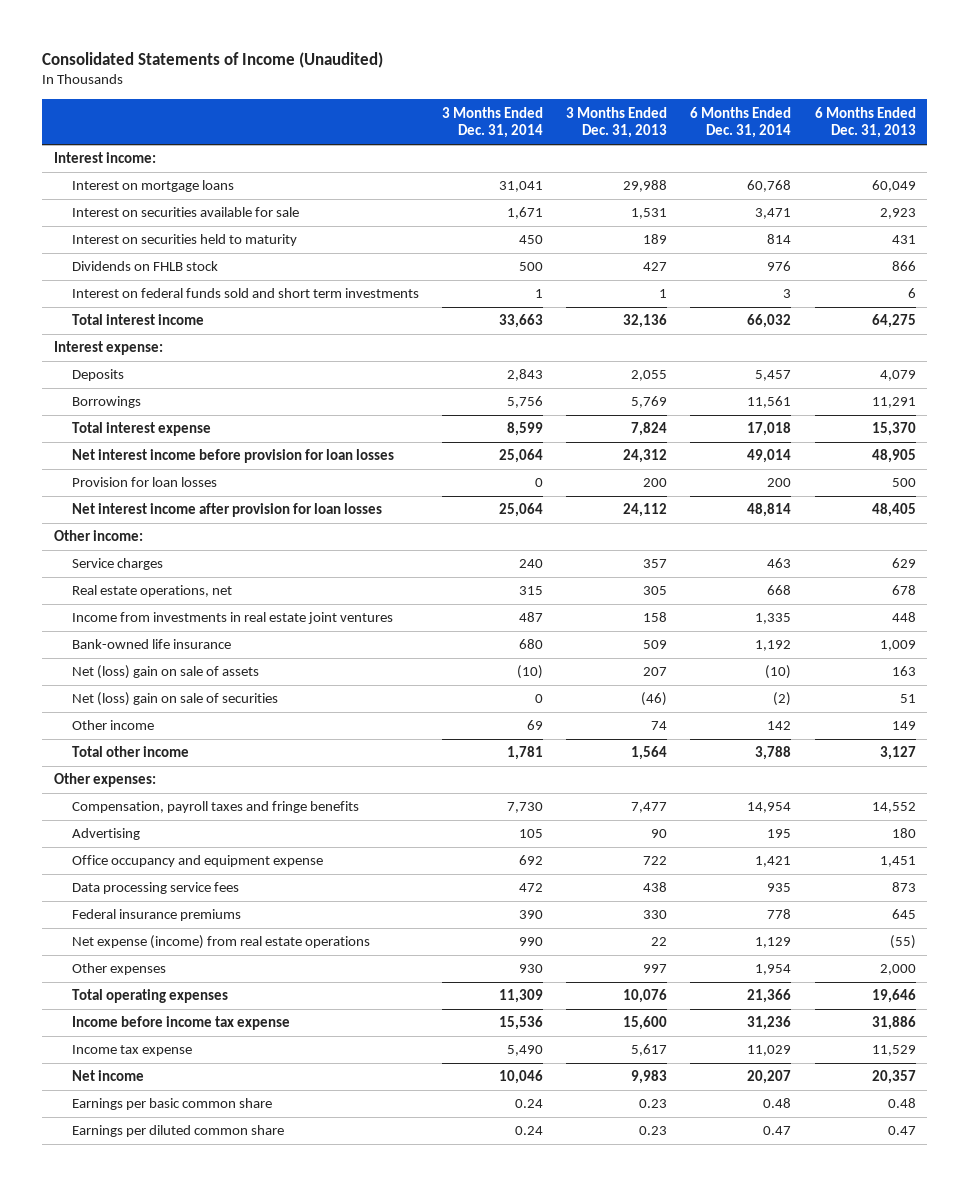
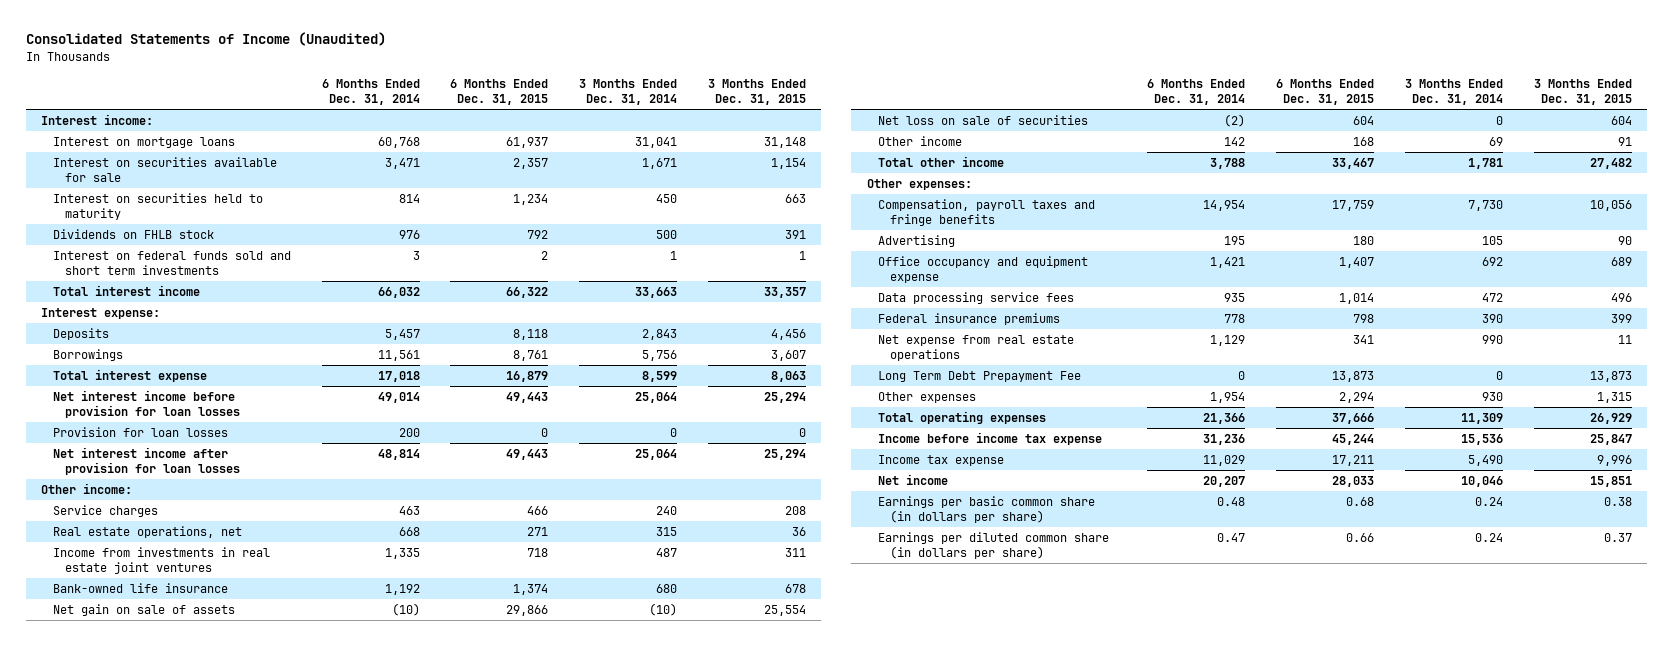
- | 3 Months Ended Dec. 31, 2014 | 3 Months Ended Dec. 31, 2013 | 6 Months Ended Dec. 31, 2014 | 6 Months Ended Dec. 31, 2013
+ | 6 Months Ended Dec. 31, 2014 | 6 Months Ended Dec. 31, 2015 | 3 Months Ended Dec. 31, 2014 | 3 Months Ended Dec. 31, 2015
- Net (loss) gain on sale of assets | (10) | 207 | (10) | 163
- Net (loss) gain on sale of securities | 0 | (46) | (2) | 51
+ Net gain on sale of assets | (10) | 29,866 | (10) | 25,554
+ Net loss on sale of securities | (2) | 604 | 0 | 604
- Net expense (income) from real estate operations | 990 | 22 | 1,129 | (55)
+ Net expense from real estate operations | 1,129 | 341 | 990 | 11
+ Long Term Debt Prepayment Fee | 0 | 13,873 | 0 | 13,873
- Earnings per basic common share | 0.24 | 0.23 | 0.48 | 0.48
- Earnings per diluted common share | 0.24 | 0.23 | 0.47 | 0.47
+ Earnings per basic common share (in dollars per share) | 0.48 | 0.68 | 0.24 | 0.38
+ Earnings per diluted common share (in dollars per share) | 0.47 | 0.66 | 0.24 | 0.37

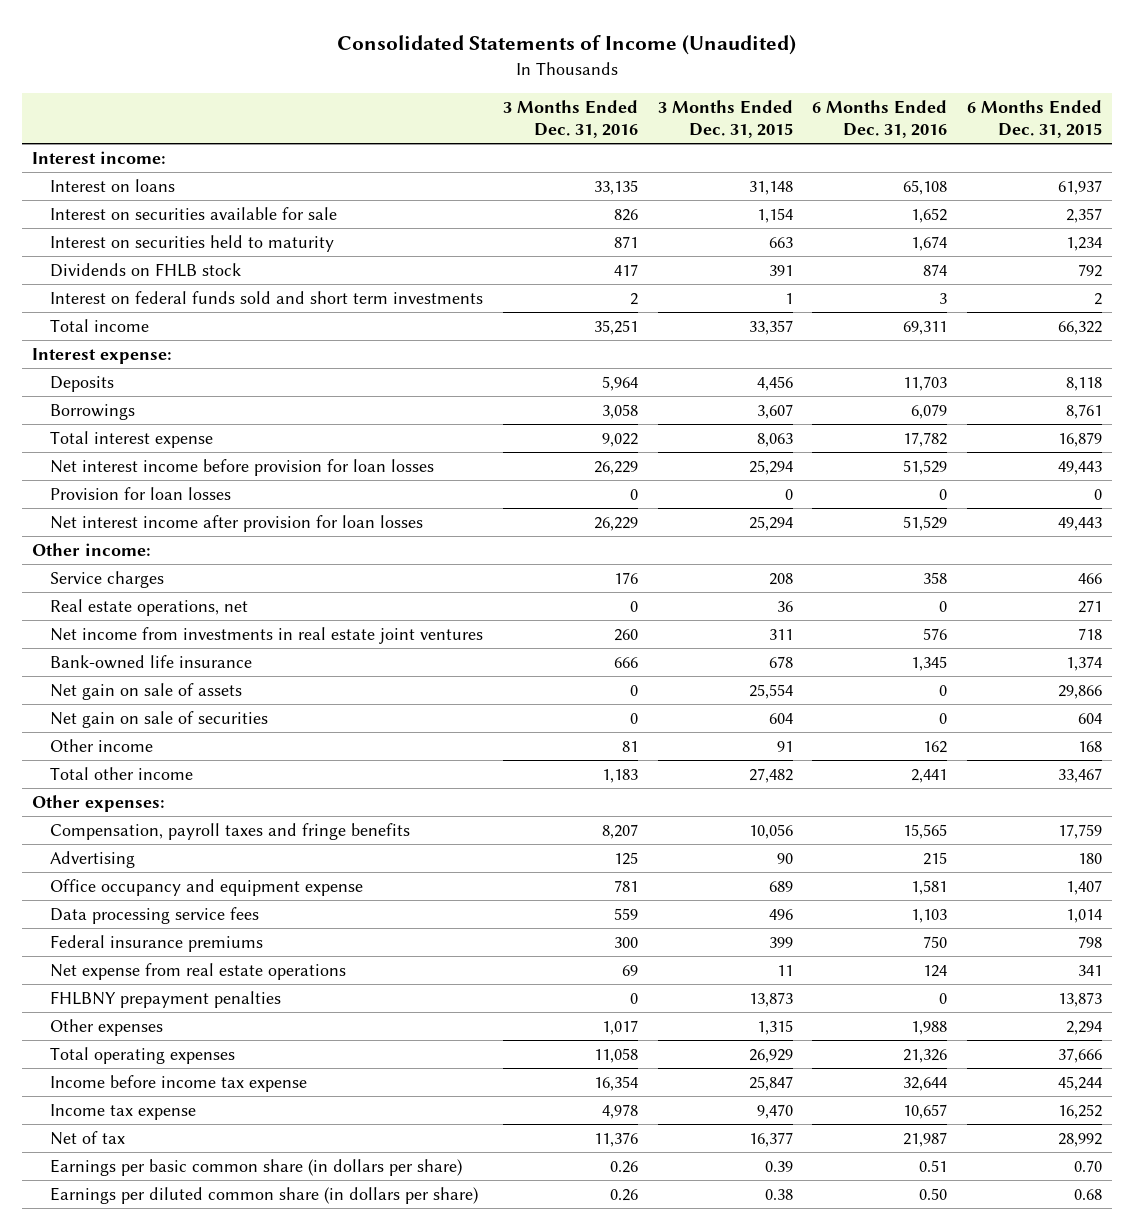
- | 6 Months Ended Dec. 31, 2014 | 6 Months Ended Dec. 31, 2015 | 3 Months Ended Dec. 31, 2014 | 3 Months Ended Dec. 31, 2015
+ | 3 Months Ended Dec. 31, 2016 | 3 Months Ended Dec. 31, 2015 | 6 Months Ended Dec. 31, 2016 | 6 Months Ended Dec. 31, 2015
- Interest on mortgage loans | 60,768 | 61,937 | 31,041 | 31,148
+ Interest on loans | 33,135 | 31,148 | 65,108 | 61,937
- Total interest income | 66,032 | 66,322 | 33,663 | 33,357
+ Total income | 35,251 | 33,357 | 69,311 | 66,322
- Income from investments in real estate joint ventures | 1,335 | 718 | 487 | 311
+ Net income from investments in real estate joint ventures | 260 | 311 | 576 | 718
- Net loss on sale of securities | (2) | 604 | 0 | 604
+ Net gain on sale of securities | 0 | 604 | 0 | 604
- Long Term Debt Prepayment Fee | 0 | 13,873 | 0 | 13,873
+ FHLBNY prepayment penalties | 0 | 13,873 | 0 | 13,873
- Income tax expense | 11,029 | 17,211 | 5,490 | 9,996
- Net income | 20,207 | 28,033 | 10,046 | 15,851
- Earnings per basic common share (in dollars per share) | 0.48 | 0.68 | 0.24 | 0.38
- Earnings per diluted common share (in dollars per share) | 0.47 | 0.66 | 0.24 | 0.37
+ Income tax expense | 4,978 | 9,470 | 10,657 | 16,252
+ Net of tax | 11,376 | 16,377 | 21,987 | 28,992
+ Earnings per basic common share (in dollars per share) | 0.26 | 0.39 | 0.51 | 0.70
+ Earnings per diluted common share (in dollars per share) | 0.26 | 0.38 | 0.50 | 0.68

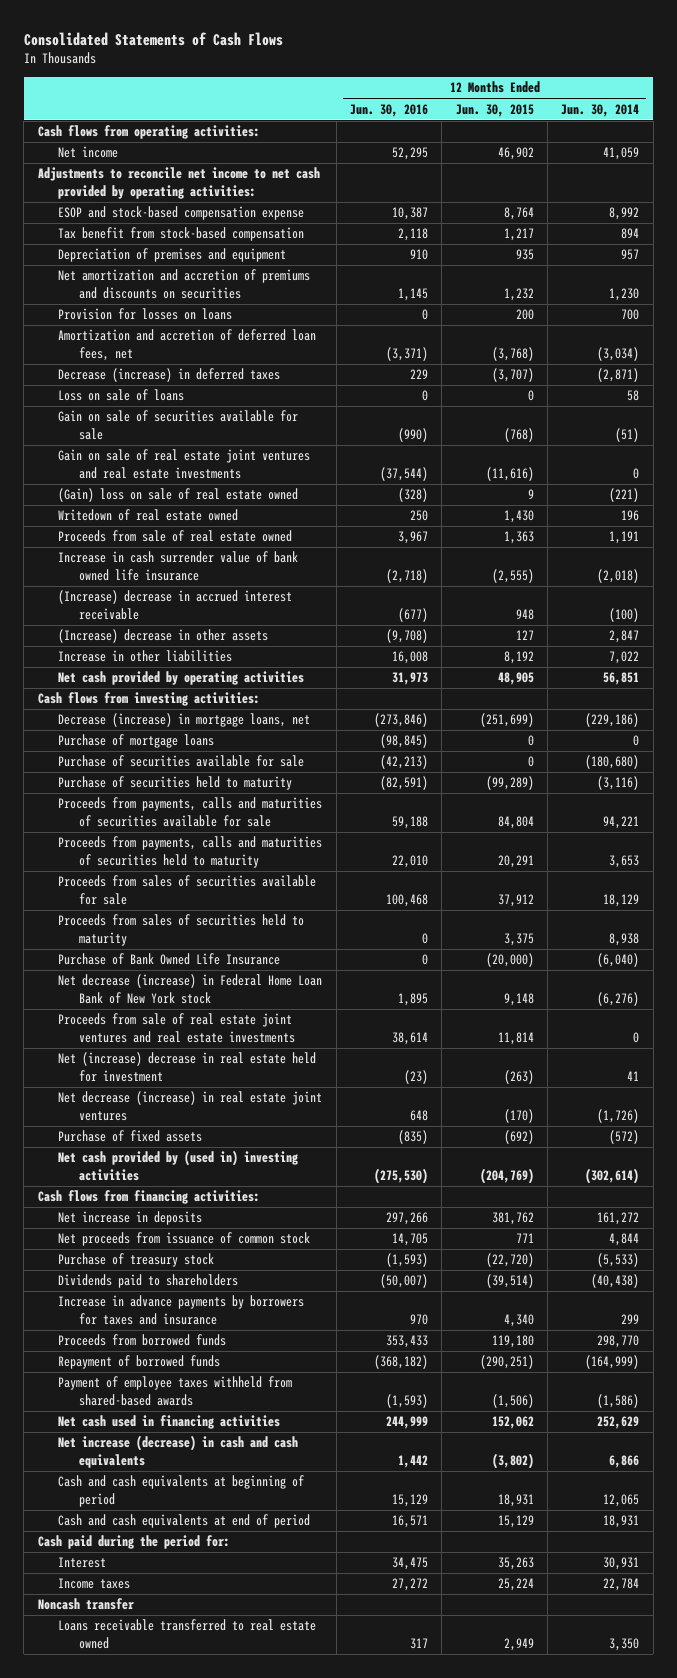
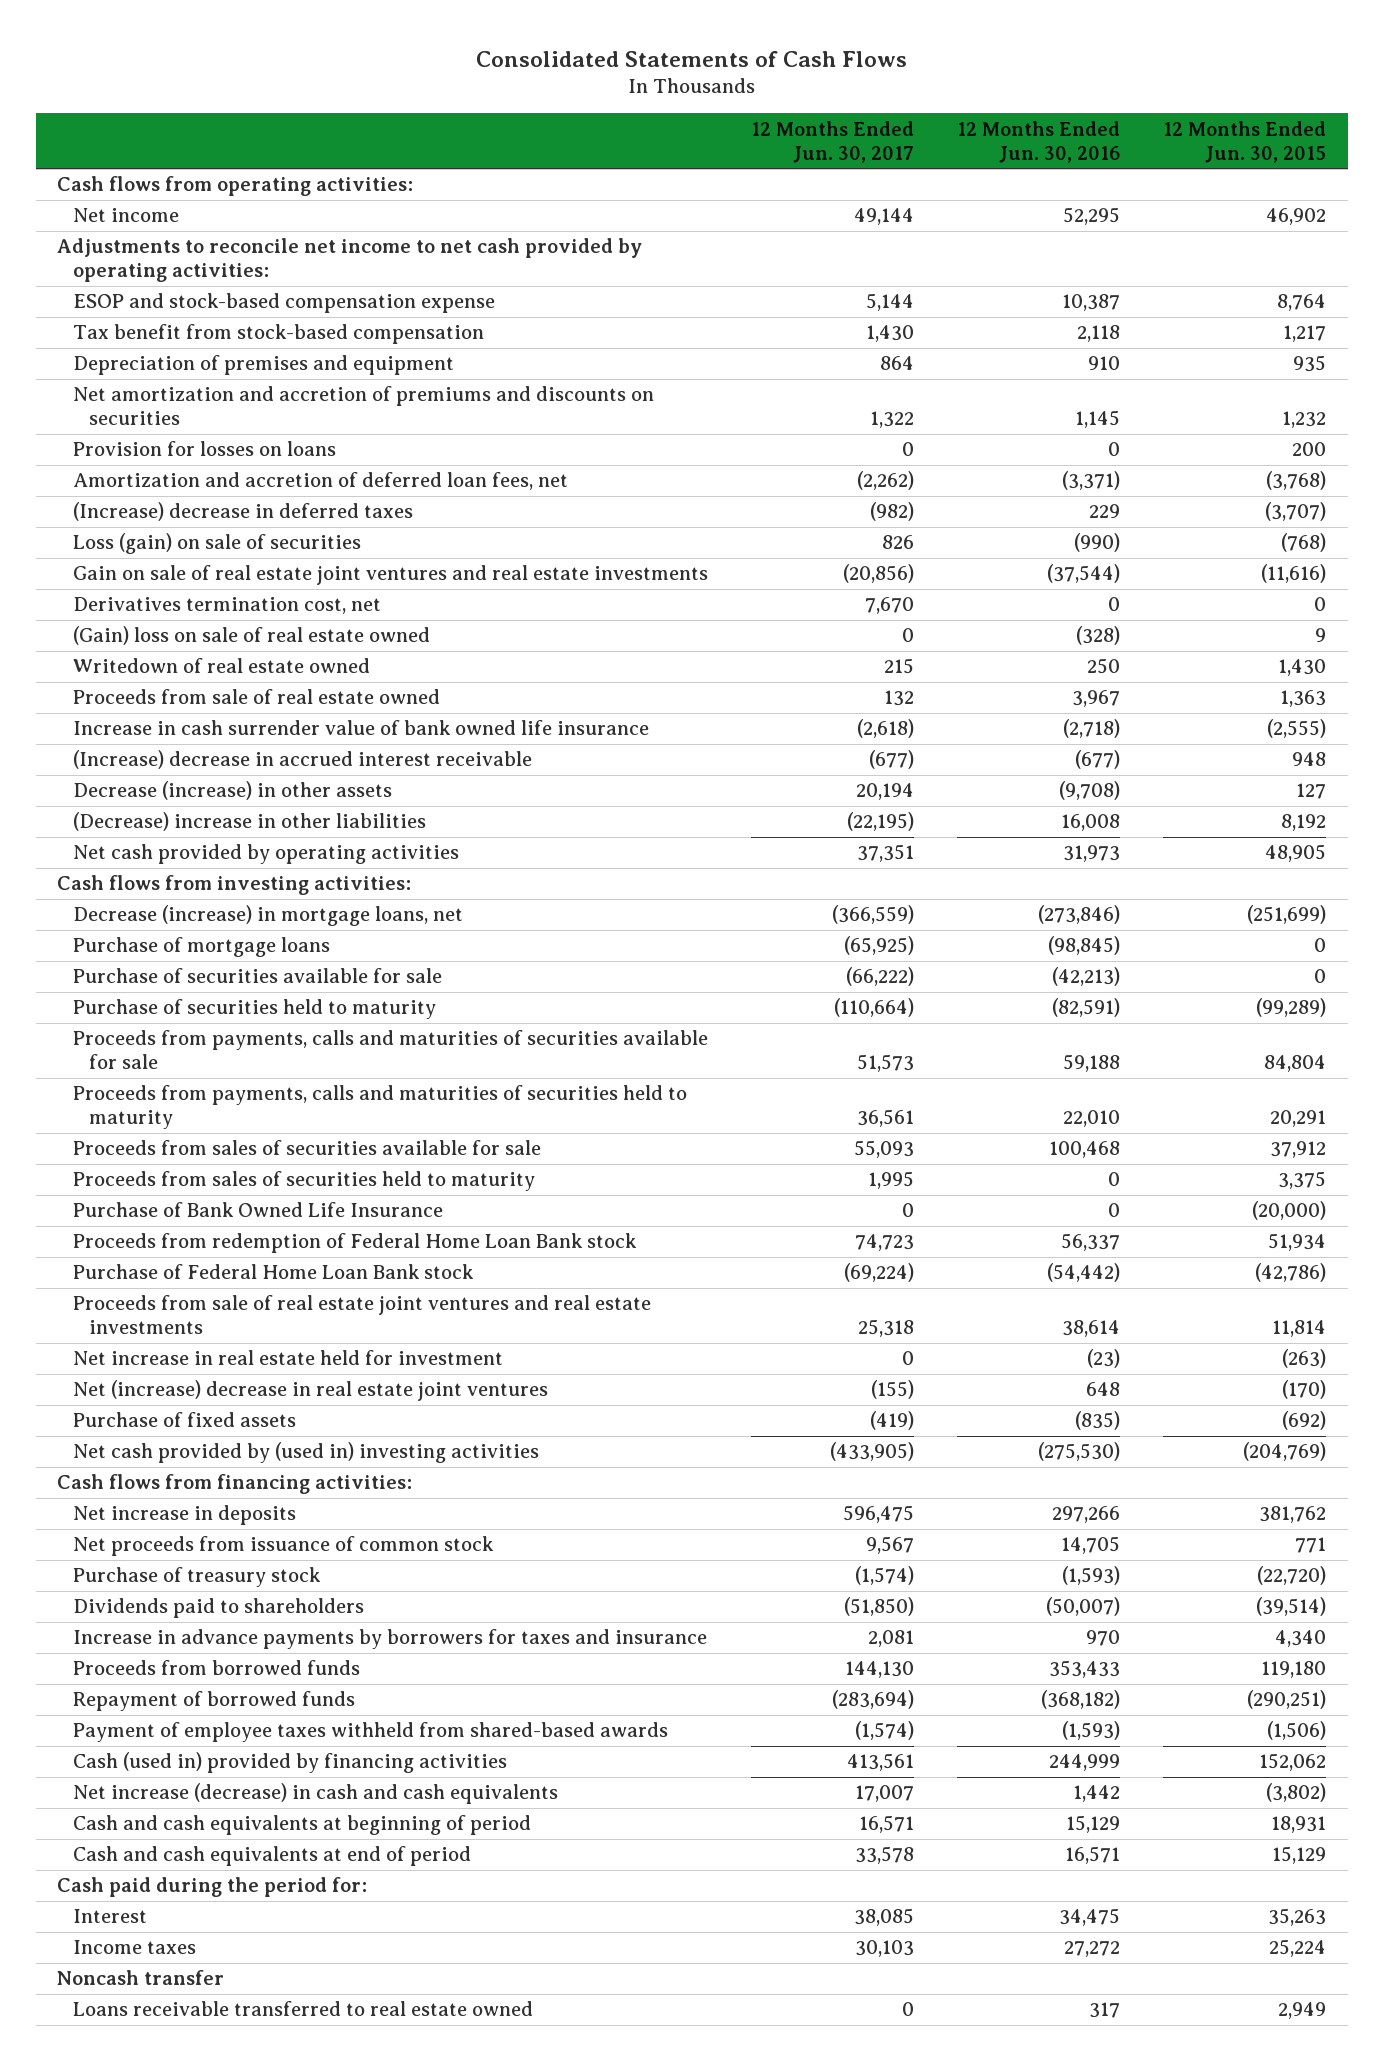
- | 12 Months Ended Jun. 30, 2016 | 12 Months Ended Jun. 30, 2015 | 12 Months Ended Jun. 30, 2014
+ | 12 Months Ended Jun. 30, 2017 | 12 Months Ended Jun. 30, 2016 | 12 Months Ended Jun. 30, 2015
- Decrease (increase) in deferred taxes | 229 | (3,707) | (2,871)
- Loss on sale of loans | 0 | 0 | 58
- Gain on sale of securities available for sale | (990) | (768) | (51)
+ (Increase) decrease in deferred taxes | (982) | 229 | (3,707)
+ Loss (gain) on sale of securities | 826 | (990) | (768)
+ Derivatives termination cost, net | 7,670 | 0 | 0
- (Increase) decrease in other assets | (9,708) | 127 | 2,847
- Increase in other liabilities | 16,008 | 8,192 | 7,022
+ Decrease (increase) in other assets | 20,194 | (9,708) | 127
+ (Decrease) increase in other liabilities | (22,195) | 16,008 | 8,192
- Net decrease (increase) in Federal Home Loan Bank of New York stock | 1,895 | 9,148 | (6,276)
+ Proceeds from redemption of Federal Home Loan Bank stock | 74,723 | 56,337 | 51,934
+ Purchase of Federal Home Loan Bank stock | (69,224) | (54,442) | (42,786)
- Net (increase) decrease in real estate held for investment | (23) | (263) | 41
- Net decrease (increase) in real estate joint ventures | 648 | (170) | (1,726)
+ Net increase in real estate held for investment | 0 | (23) | (263)
+ Net (increase) decrease in real estate joint ventures | (155) | 648 | (170)
- Net cash used in financing activities | 244,999 | 152,062 | 252,629
+ Cash (used in) provided by financing activities | 413,561 | 244,999 | 152,062

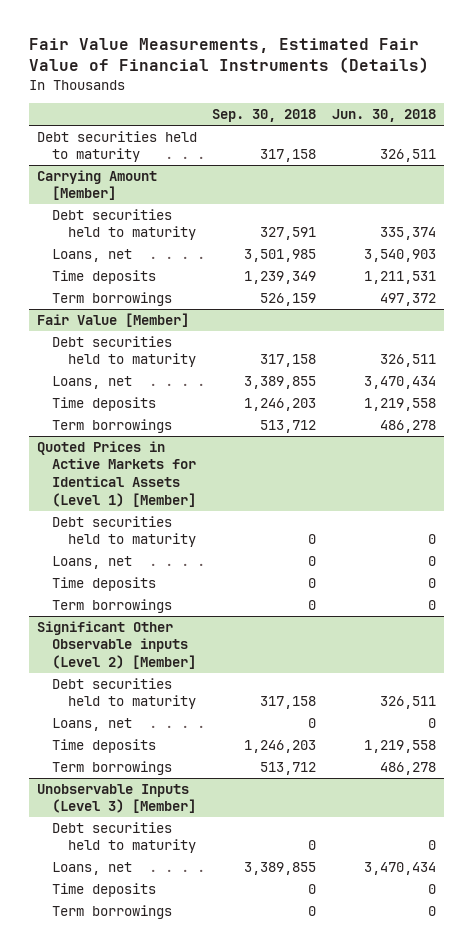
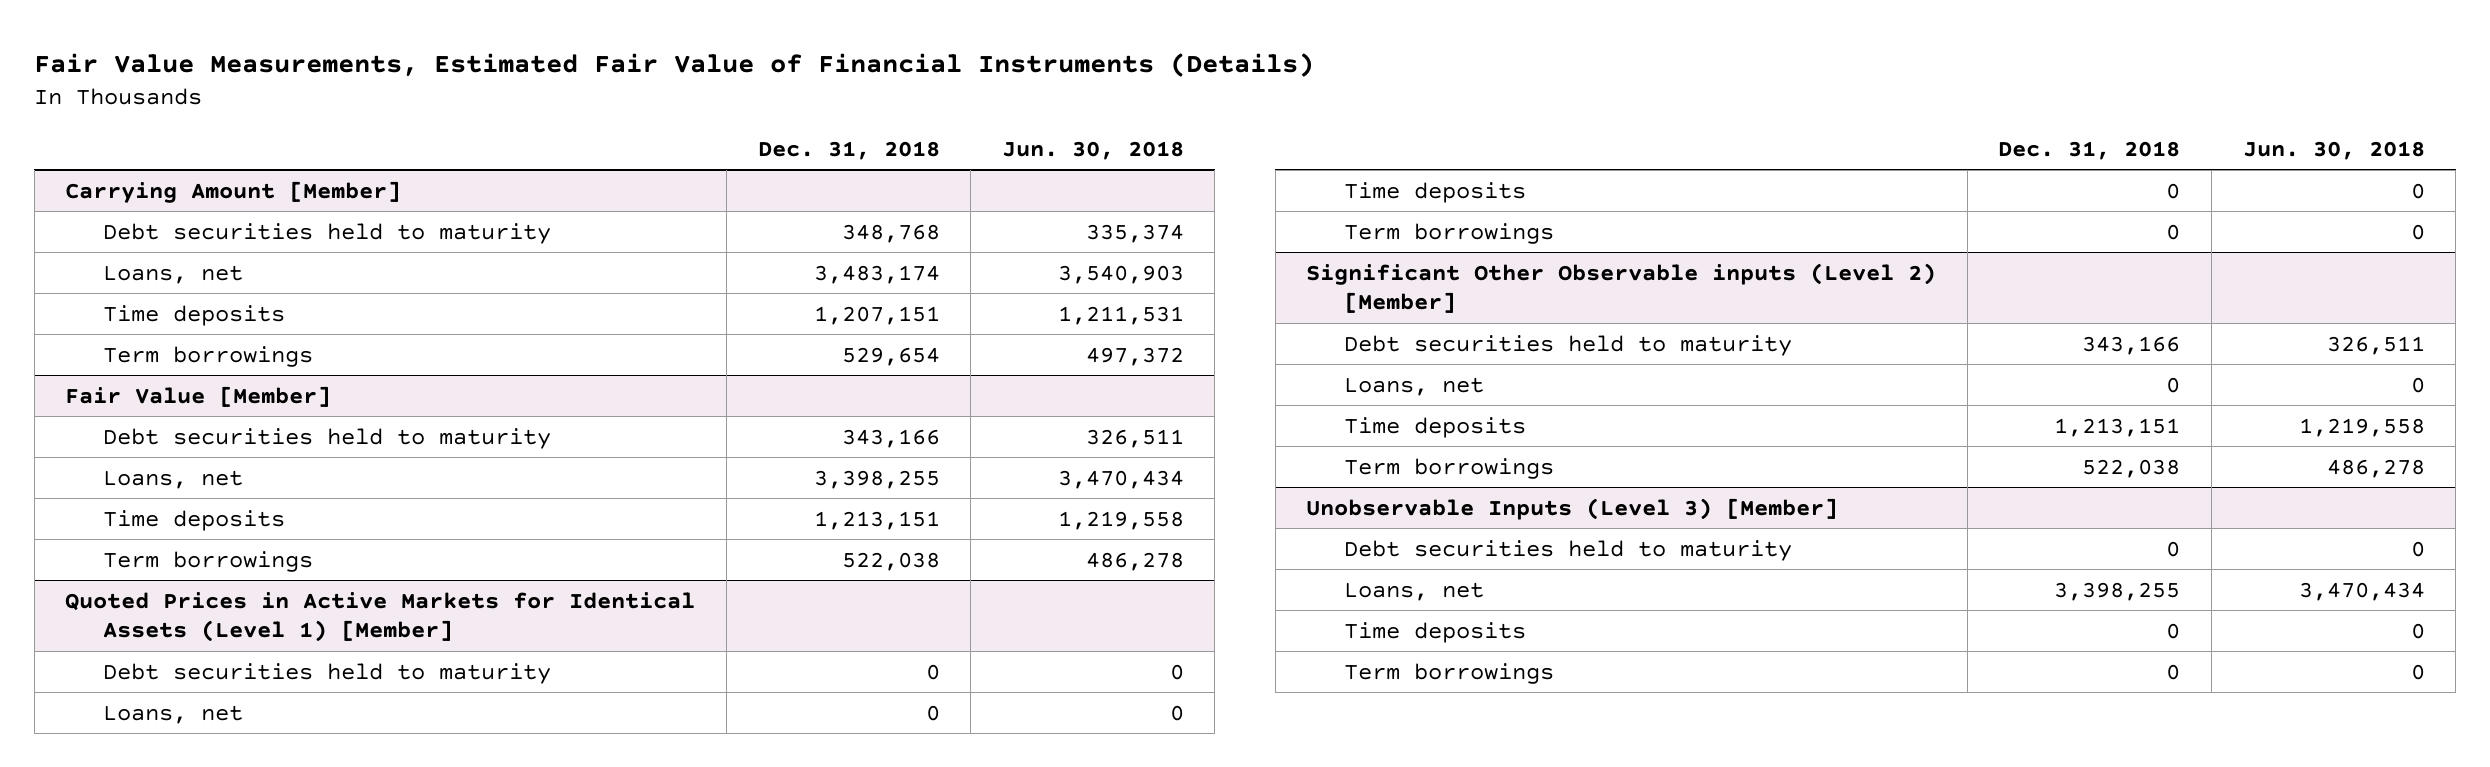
- | Sep. 30, 2018 | Jun. 30, 2018
+ | Dec. 31, 2018 | Jun. 30, 2018
- Debt securities held to maturity | 317,158 | 326,511

